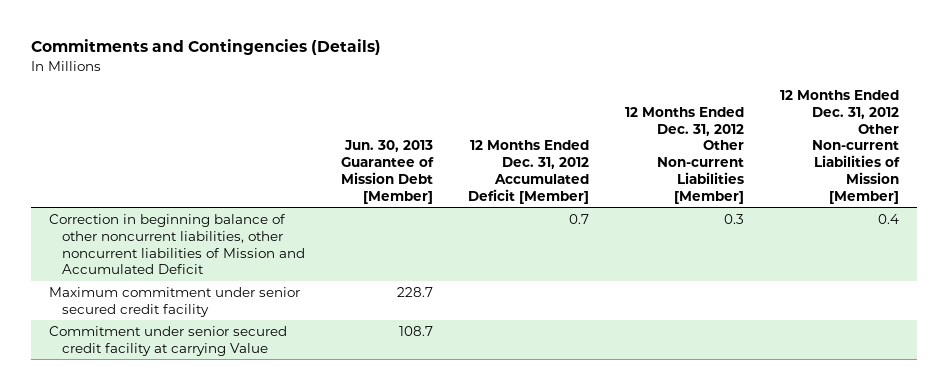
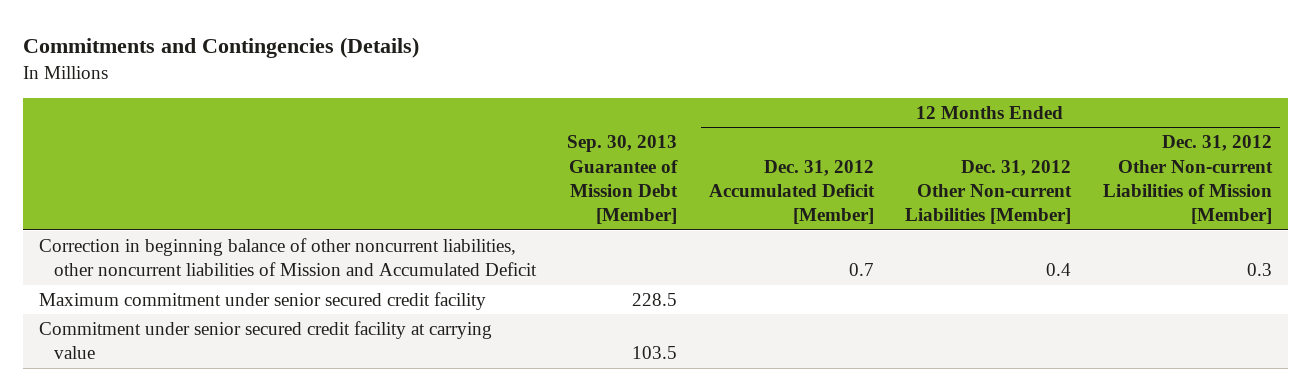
- | Jun. 30, 2013 Guarantee of Mission Debt [Member] | 12 Months Ended Dec. 31, 2012 Accumulated Deficit [Member] | 12 Months Ended Dec. 31, 2012 Other Non-current Liabilities [Member] | 12 Months Ended Dec. 31, 2012 Other Non-current Liabilities of Mission [Member]
+ | Sep. 30, 2013 Guarantee of Mission Debt [Member] | 12 Months Ended Dec. 31, 2012 Accumulated Deficit [Member] | 12 Months Ended Dec. 31, 2012 Other Non-current Liabilities [Member] | 12 Months Ended Dec. 31, 2012 Other Non-current Liabilities of Mission [Member]
- Correction in beginning balance of other noncurrent liabilities, other noncurrent liabilities of Mission and Accumulated Deficit | | 0.7 | 0.3 | 0.4
+ Correction in beginning balance of other noncurrent liabilities, other noncurrent liabilities of Mission and Accumulated Deficit | | 0.7 | 0.4 | 0.3
- Commitment under senior secured credit facility at carrying Value | 108.7 | | |
+ Commitment under senior secured credit facility at carrying value | 103.5 | | |

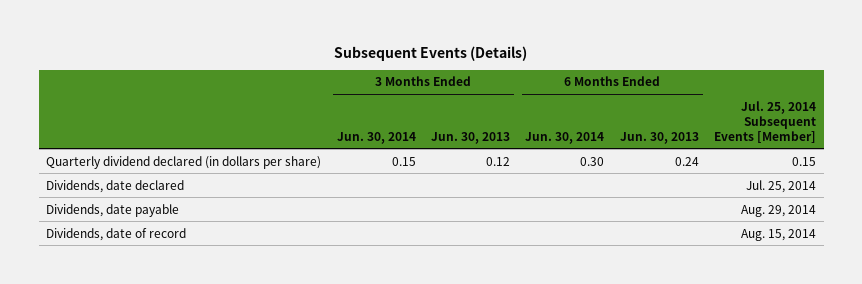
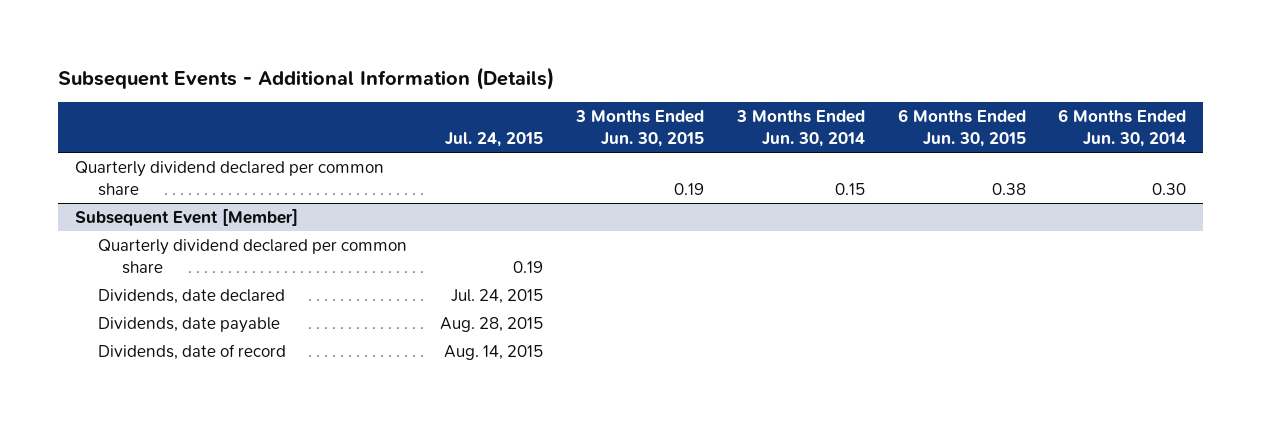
- Subsequent Events (Details)
+ Subsequent Events - Additional Information (Details)
- | 3 Months Ended Jun. 30, 2014 | 3 Months Ended Jun. 30, 2013 | 6 Months Ended Jun. 30, 2014 | 6 Months Ended Jun. 30, 2013 | Jul. 25, 2014 Subsequent Events [Member]
+ | Jul. 24, 2015 | 3 Months Ended Jun. 30, 2015 | 3 Months Ended Jun. 30, 2014 | 6 Months Ended Jun. 30, 2015 | 6 Months Ended Jun. 30, 2014
- Quarterly dividend declared (in dollars per share) | 0.15 | 0.12 | 0.30 | 0.24 | 0.15
- Dividends, date declared | | | | | Jul. 25, 2014
- Dividends, date payable | | | | | Aug. 29, 2014
- Dividends, date of record | | | | | Aug. 15, 2014
+ Quarterly dividend declared per common share | | 0.19 | 0.15 | 0.38 | 0.30
+ Subsequent Event [Member]
+ Quarterly dividend declared per common share | 0.19 | | | |
+ Dividends, date declared | Jul. 24, 2015 | | | |
+ Dividends, date payable | Aug. 28, 2015 | | | |
+ Dividends, date of record | Aug. 14, 2015 | | | |

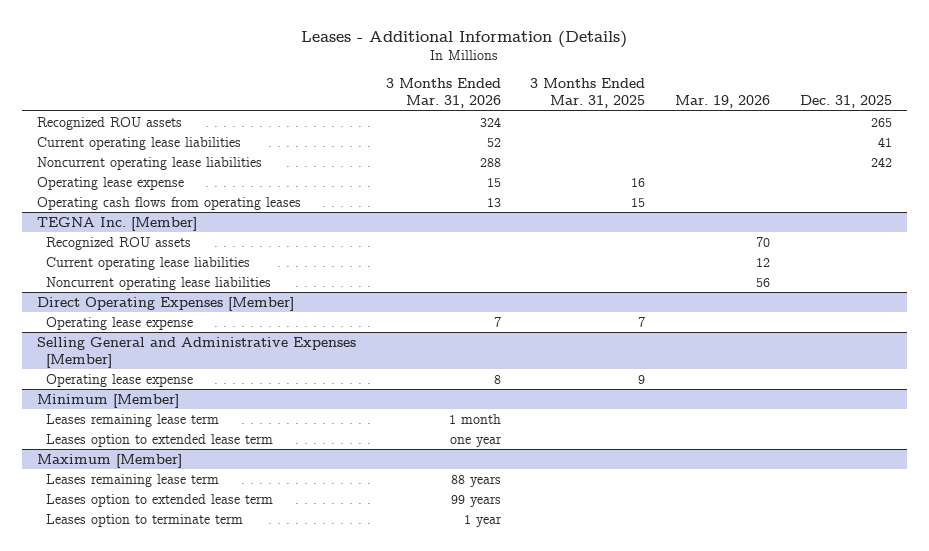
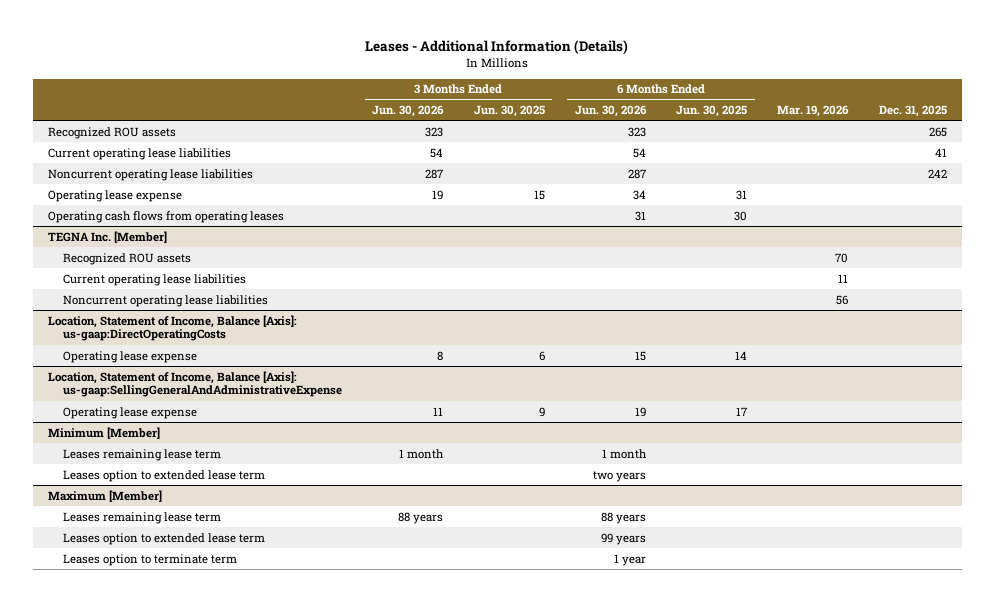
- | 3 Months Ended Mar. 31, 2026 | 3 Months Ended Mar. 31, 2025 | Mar. 19, 2026 | Dec. 31, 2025
+ | 3 Months Ended Jun. 30, 2026 | 3 Months Ended Jun. 30, 2025 | 6 Months Ended Jun. 30, 2026 | 6 Months Ended Jun. 30, 2025 | Mar. 19, 2026 | Dec. 31, 2025
@ TEGNA Inc. [Member]
- Current operating lease liabilities | | | 12 |
+ Current operating lease liabilities | | | | | 11 |
- Direct Operating Expenses [Member]
- Operating lease expense | 7 | 7 | |
- Selling General and Administrative Expenses [Member]
- Operating lease expense | 8 | 9 | |
+ Location, Statement of Income, Balance [Axis]: us-gaap:DirectOperatingCosts
+ Operating lease expense | 8 | 6 | 15 | 14 | |
+ Location, Statement of Income, Balance [Axis]: us-gaap:SellingGeneralAndAdministrativeExpense
+ Operating lease expense | 11 | 9 | 19 | 17 | |

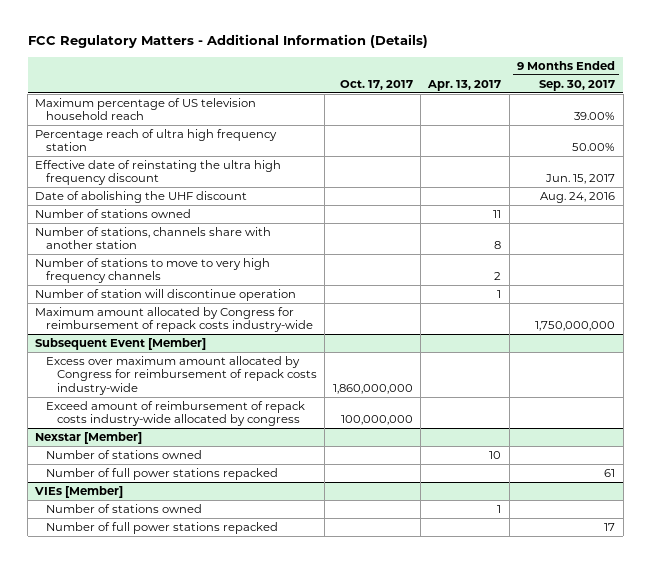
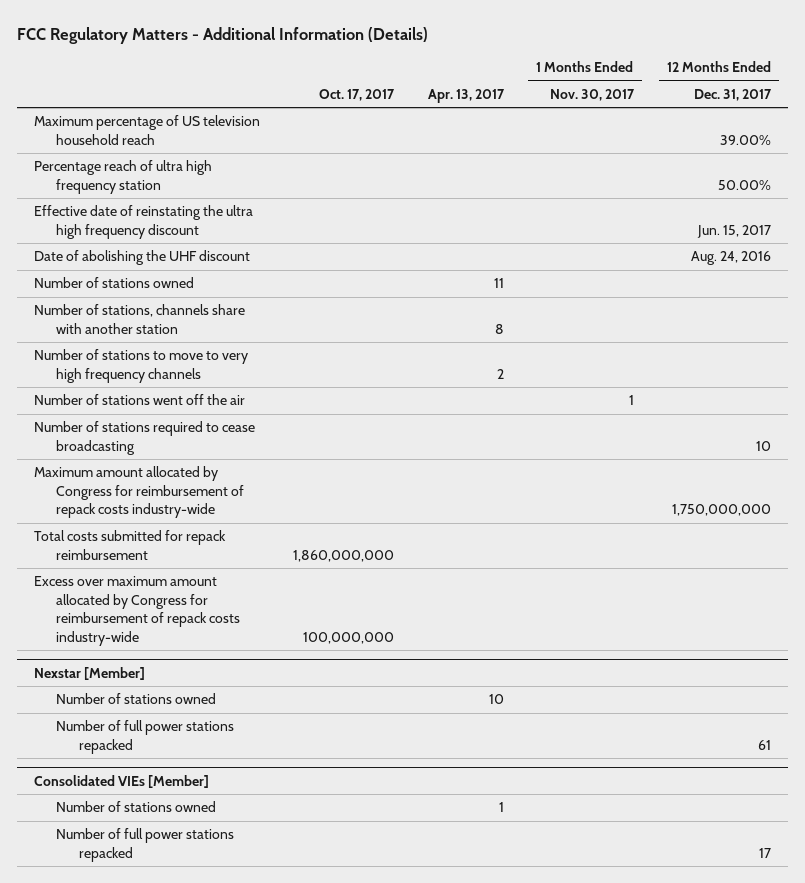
- | Oct. 17, 2017 | Apr. 13, 2017 | 9 Months Ended Sep. 30, 2017
+ | Oct. 17, 2017 | Apr. 13, 2017 | 1 Months Ended Nov. 30, 2017 | 12 Months Ended Dec. 31, 2017
- Number of station will discontinue operation | | 1 |
+ Number of stations went off the air | | | 1 |
+ Number of stations required to cease broadcasting | | | | 10
- Subsequent Event [Member]
- Excess over maximum amount allocated by Congress for reimbursement of repack costs industry-wide | 1,860,000,000 | |
- Exceed amount of reimbursement of repack costs industry-wide allocated by congress | 100,000,000 | |
+ Total costs submitted for repack reimbursement | 1,860,000,000 | | |
+ Excess over maximum amount allocated by Congress for reimbursement of repack costs industry-wide | 100,000,000 | | |
- VIEs [Member]
+ Consolidated VIEs [Member]

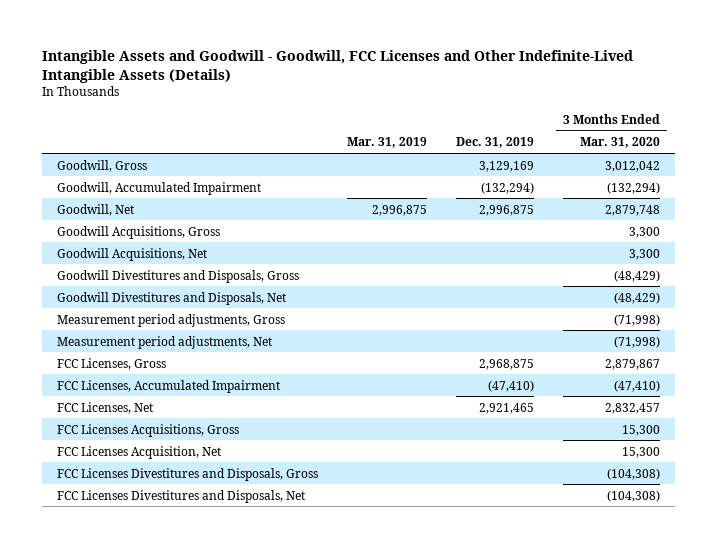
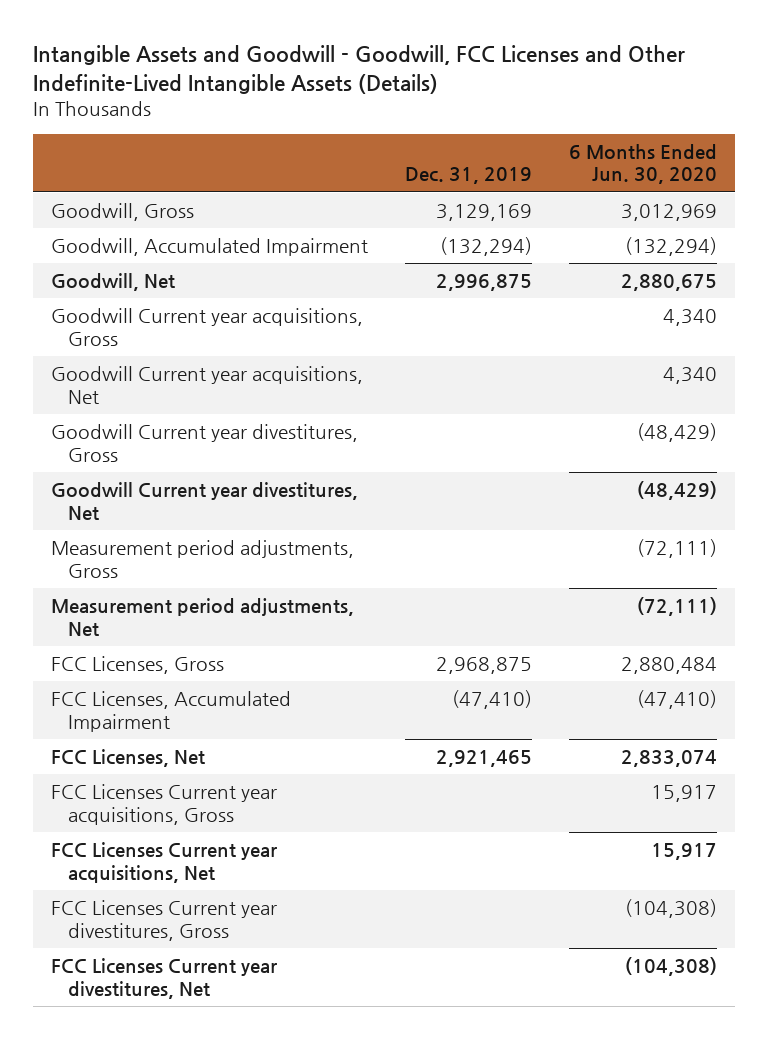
- | Mar. 31, 2019 | Dec. 31, 2019 | 3 Months Ended Mar. 31, 2020
+ | Dec. 31, 2019 | 6 Months Ended Jun. 30, 2020
- Goodwill Acquisitions, Gross | | | 3,300
- Goodwill Acquisitions, Net | | | 3,300
- Goodwill Divestitures and Disposals, Gross | | | (48,429)
- Goodwill Divestitures and Disposals, Net | | | (48,429)
+ Goodwill Current year acquisitions, Gross | | 4,340
+ Goodwill Current year acquisitions, Net | | 4,340
+ Goodwill Current year divestitures, Gross | | (48,429)
+ Goodwill Current year divestitures, Net | | (48,429)
- FCC Licenses Acquisitions, Gross | | | 15,300
- FCC Licenses Acquisition, Net | | | 15,300
- FCC Licenses Divestitures and Disposals, Gross | | | (104,308)
- FCC Licenses Divestitures and Disposals, Net | | | (104,308)
+ FCC Licenses Current year acquisitions, Gross | | 15,917
+ FCC Licenses Current year acquisitions, Net | | 15,917
+ FCC Licenses Current year divestitures, Gross | | (104,308)
+ FCC Licenses Current year divestitures, Net | | (104,308)

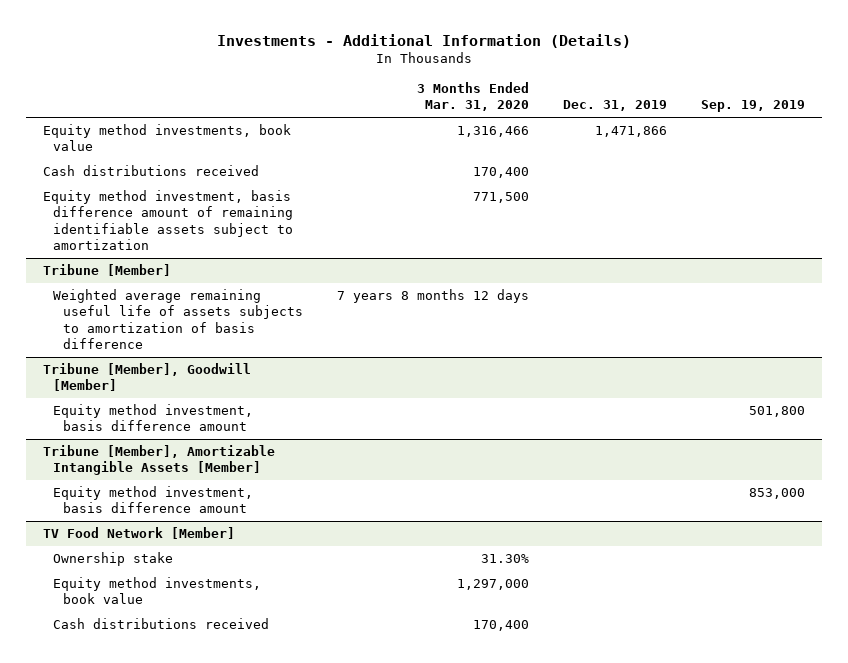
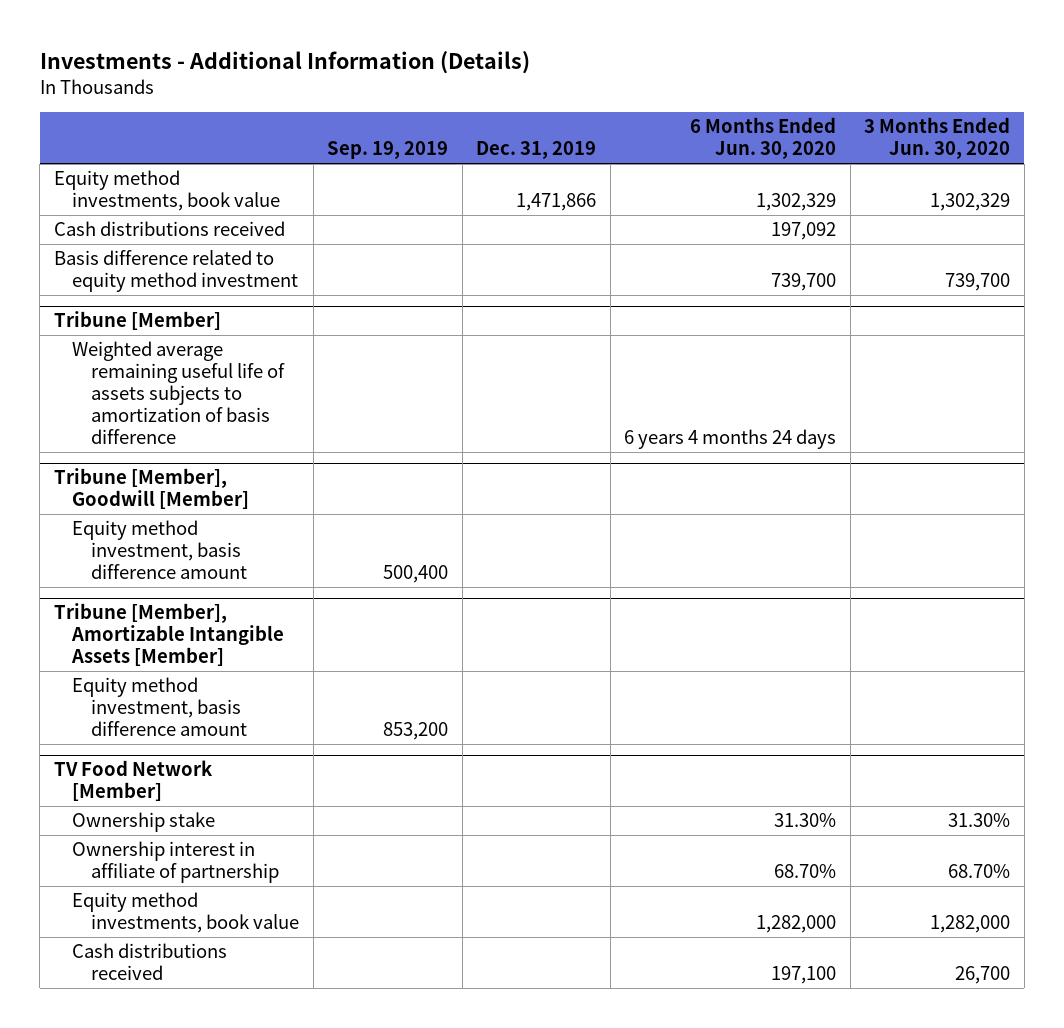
- | 3 Months Ended Mar. 31, 2020 | Dec. 31, 2019 | Sep. 19, 2019
+ | Sep. 19, 2019 | Dec. 31, 2019 | 6 Months Ended Jun. 30, 2020 | 3 Months Ended Jun. 30, 2020
- Equity method investment, basis difference amount of remaining identifiable assets subject to amortization | 771,500 | |
+ Basis difference related to equity method investment | | | 739,700 | 739,700
@ Tribune [Member], Goodwill [Member]
- Equity method investment, basis difference amount | | | 501,800
+ Equity method investment, basis difference amount | 500,400 | | |
@ Tribune [Member], Amortizable Intangible Assets [Member]
- Equity method investment, basis difference amount | | | 853,000
+ Equity method investment, basis difference amount | 853,200 | | |
@ TV Food Network [Member]
+ Ownership interest in affiliate of partnership | | | 68.70% | 68.70%

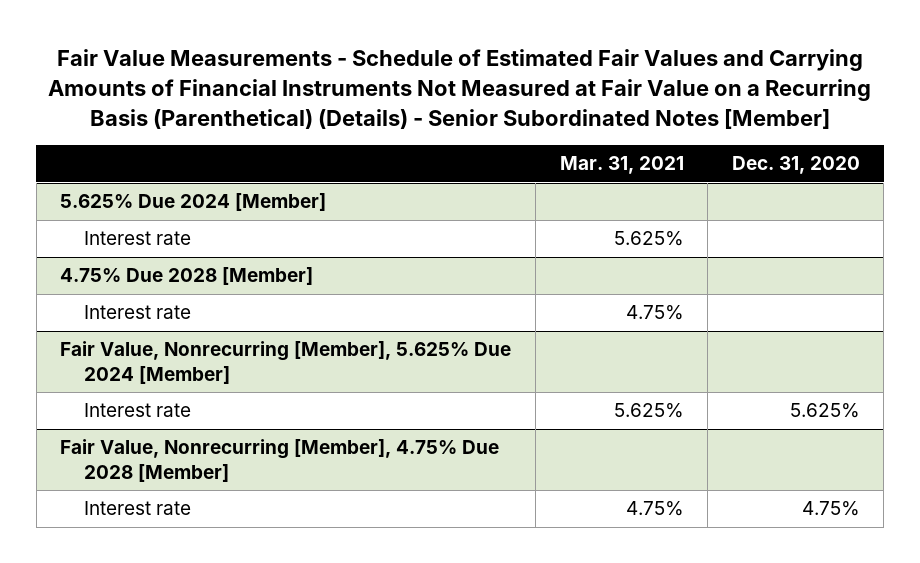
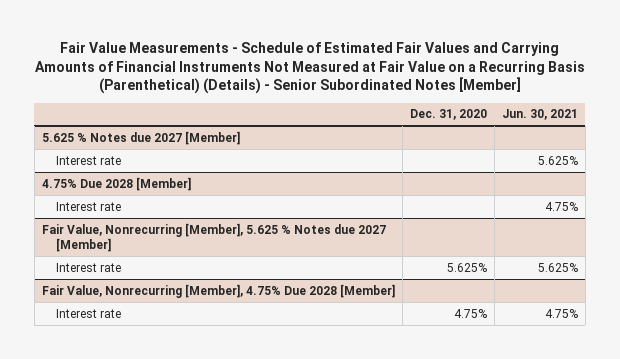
- | Mar. 31, 2021 | Dec. 31, 2020
+ | Dec. 31, 2020 | Jun. 30, 2021
- 5.625% Due 2024 [Member]
+ 5.625 % Notes due 2027 [Member]
- Fair Value, Nonrecurring [Member], 5.625% Due 2024 [Member]
+ Fair Value, Nonrecurring [Member], 5.625 % Notes due 2027 [Member]

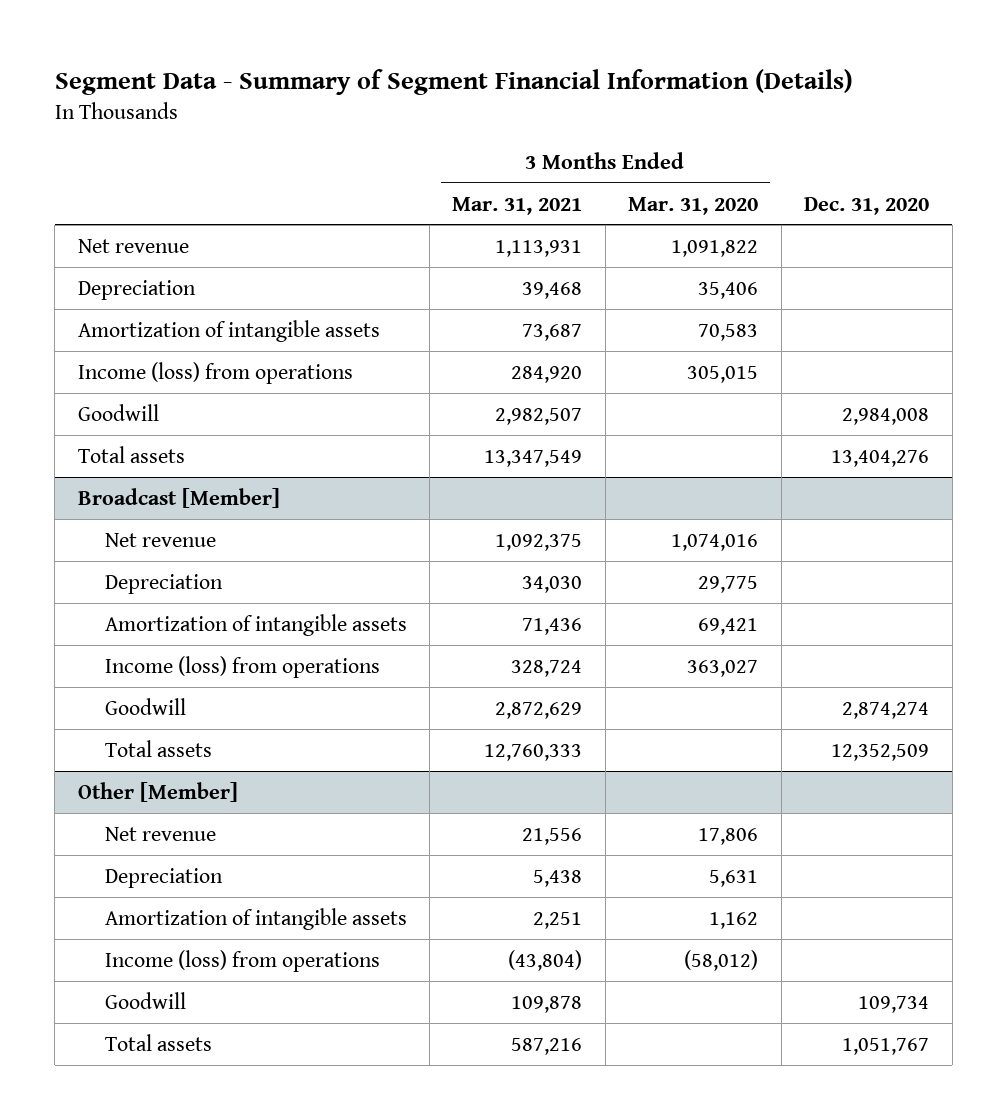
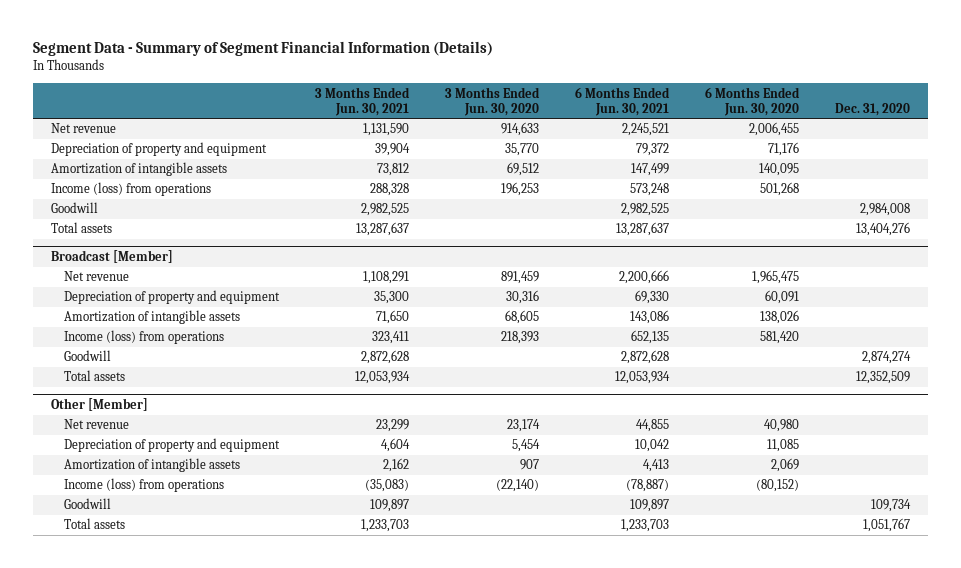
- | 3 Months Ended Mar. 31, 2021 | 3 Months Ended Mar. 31, 2020 | Dec. 31, 2020
+ | 3 Months Ended Jun. 30, 2021 | 3 Months Ended Jun. 30, 2020 | 6 Months Ended Jun. 30, 2021 | 6 Months Ended Jun. 30, 2020 | Dec. 31, 2020
- Depreciation | 39,468 | 35,406 |
+ Depreciation of property and equipment | 39,904 | 35,770 | 79,372 | 71,176 |
@ Broadcast [Member]
- Depreciation | 34,030 | 29,775 |
+ Depreciation of property and equipment | 35,300 | 30,316 | 69,330 | 60,091 |
@ Other [Member]
- Depreciation | 5,438 | 5,631 |
+ Depreciation of property and equipment | 4,604 | 5,454 | 10,042 | 11,085 |

